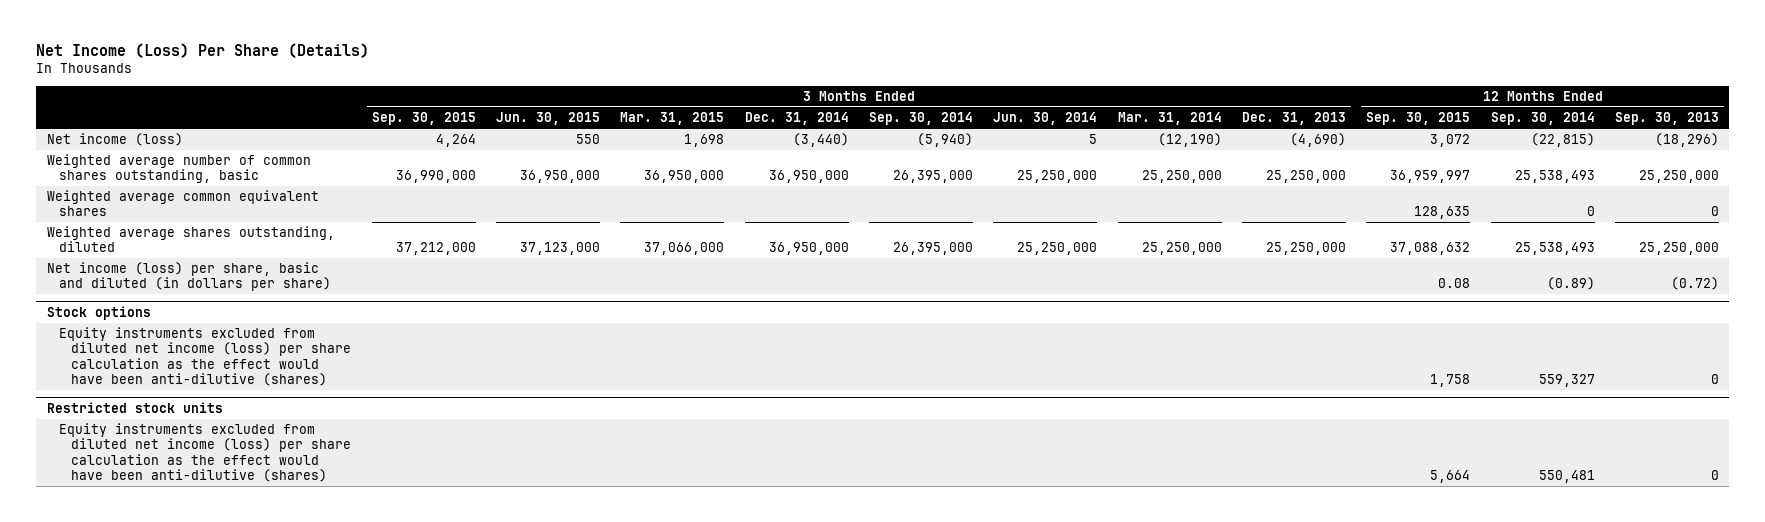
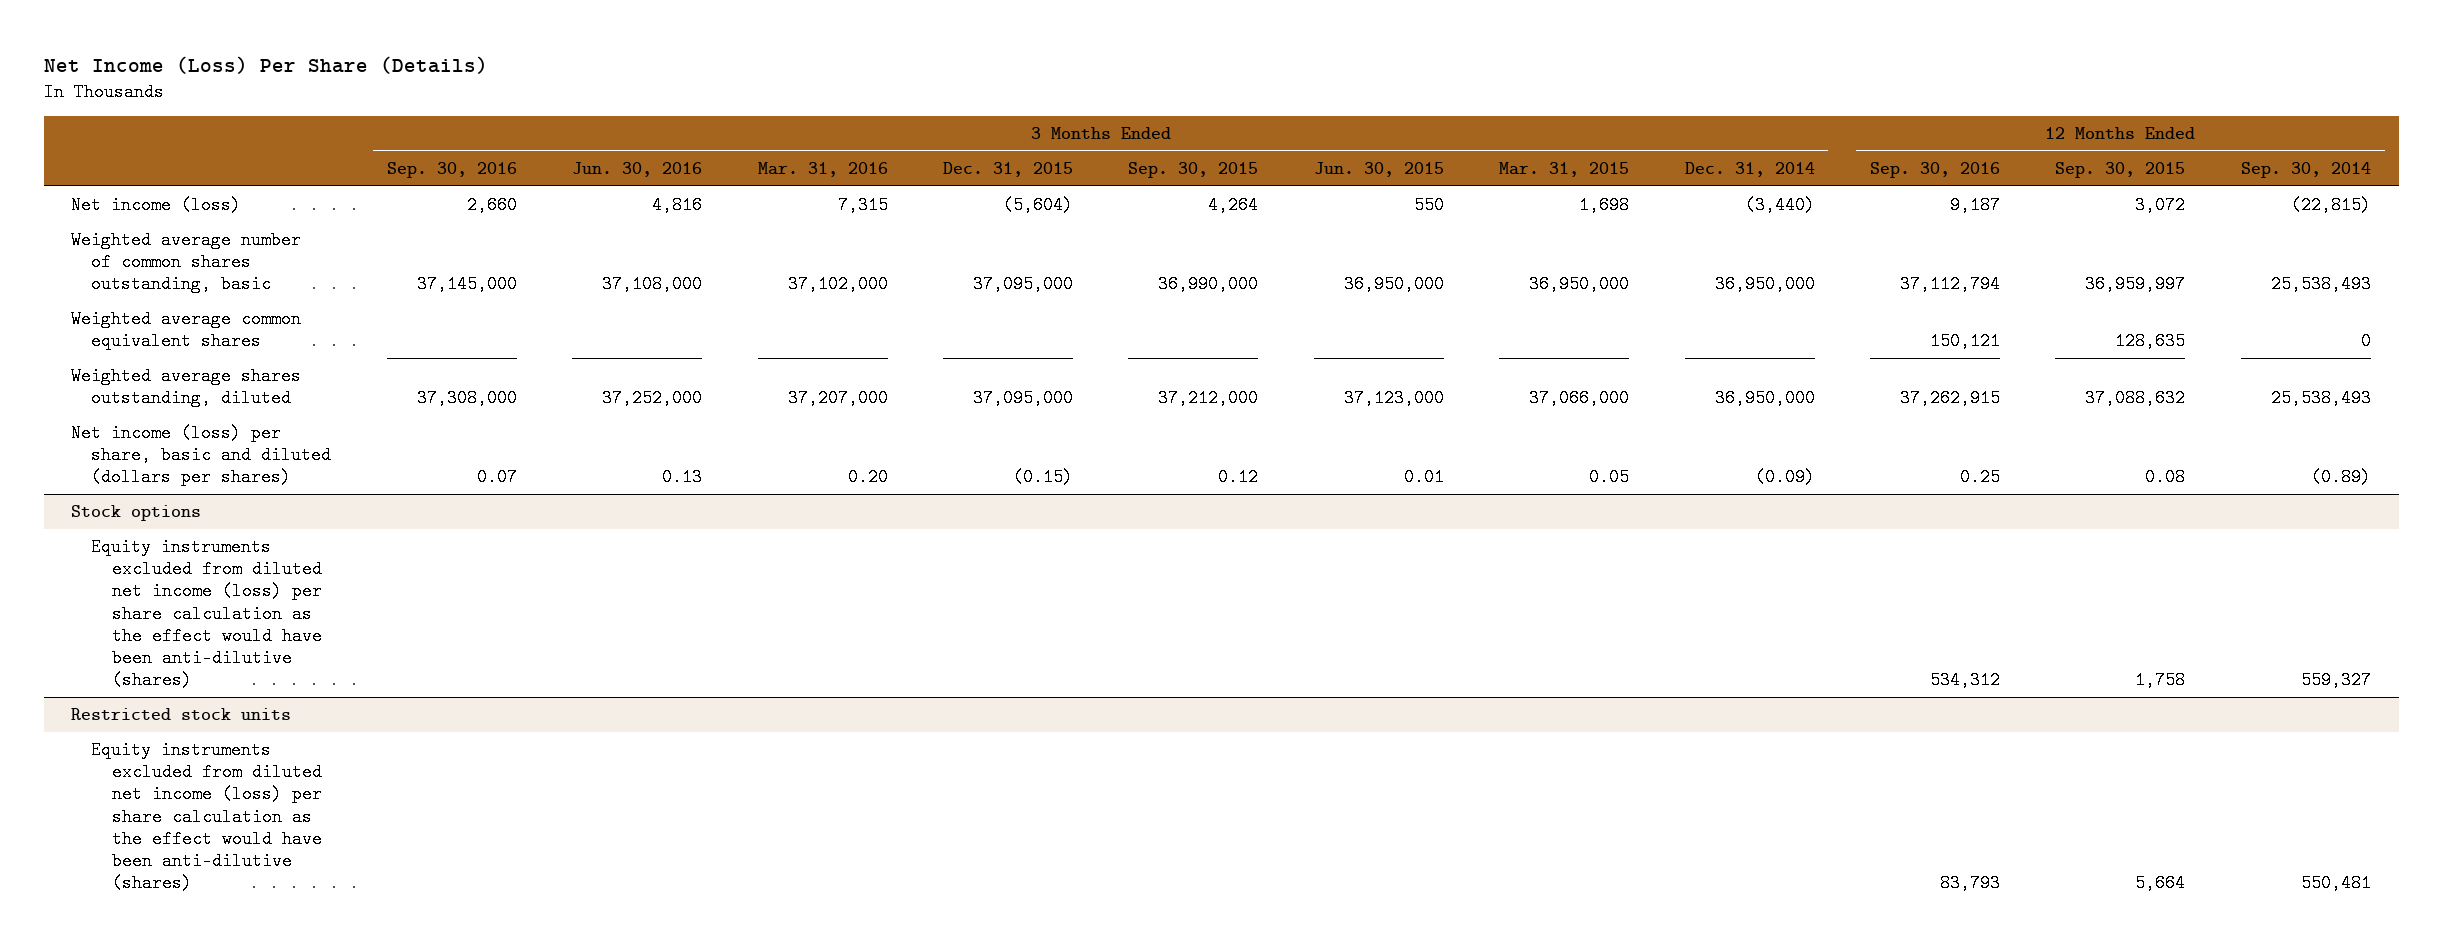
- | 3 Months Ended Sep. 30, 2015 | 3 Months Ended Jun. 30, 2015 | 3 Months Ended Mar. 31, 2015 | 3 Months Ended Dec. 31, 2014 | 3 Months Ended Sep. 30, 2014 | 3 Months Ended Jun. 30, 2014 | 3 Months Ended Mar. 31, 2014 | 3 Months Ended Dec. 31, 2013 | 12 Months Ended Sep. 30, 2015 | 12 Months Ended Sep. 30, 2014 | 12 Months Ended Sep. 30, 2013
+ | 3 Months Ended Sep. 30, 2016 | 3 Months Ended Jun. 30, 2016 | 3 Months Ended Mar. 31, 2016 | 3 Months Ended Dec. 31, 2015 | 3 Months Ended Sep. 30, 2015 | 3 Months Ended Jun. 30, 2015 | 3 Months Ended Mar. 31, 2015 | 3 Months Ended Dec. 31, 2014 | 12 Months Ended Sep. 30, 2016 | 12 Months Ended Sep. 30, 2015 | 12 Months Ended Sep. 30, 2014
- Net income (loss) per share, basic and diluted (in dollars per share) | | | | | | | | | 0.08 | (0.89) | (0.72)
+ Net income (loss) per share, basic and diluted (dollars per shares) | 0.07 | 0.13 | 0.20 | (0.15) | 0.12 | 0.01 | 0.05 | (0.09) | 0.25 | 0.08 | (0.89)

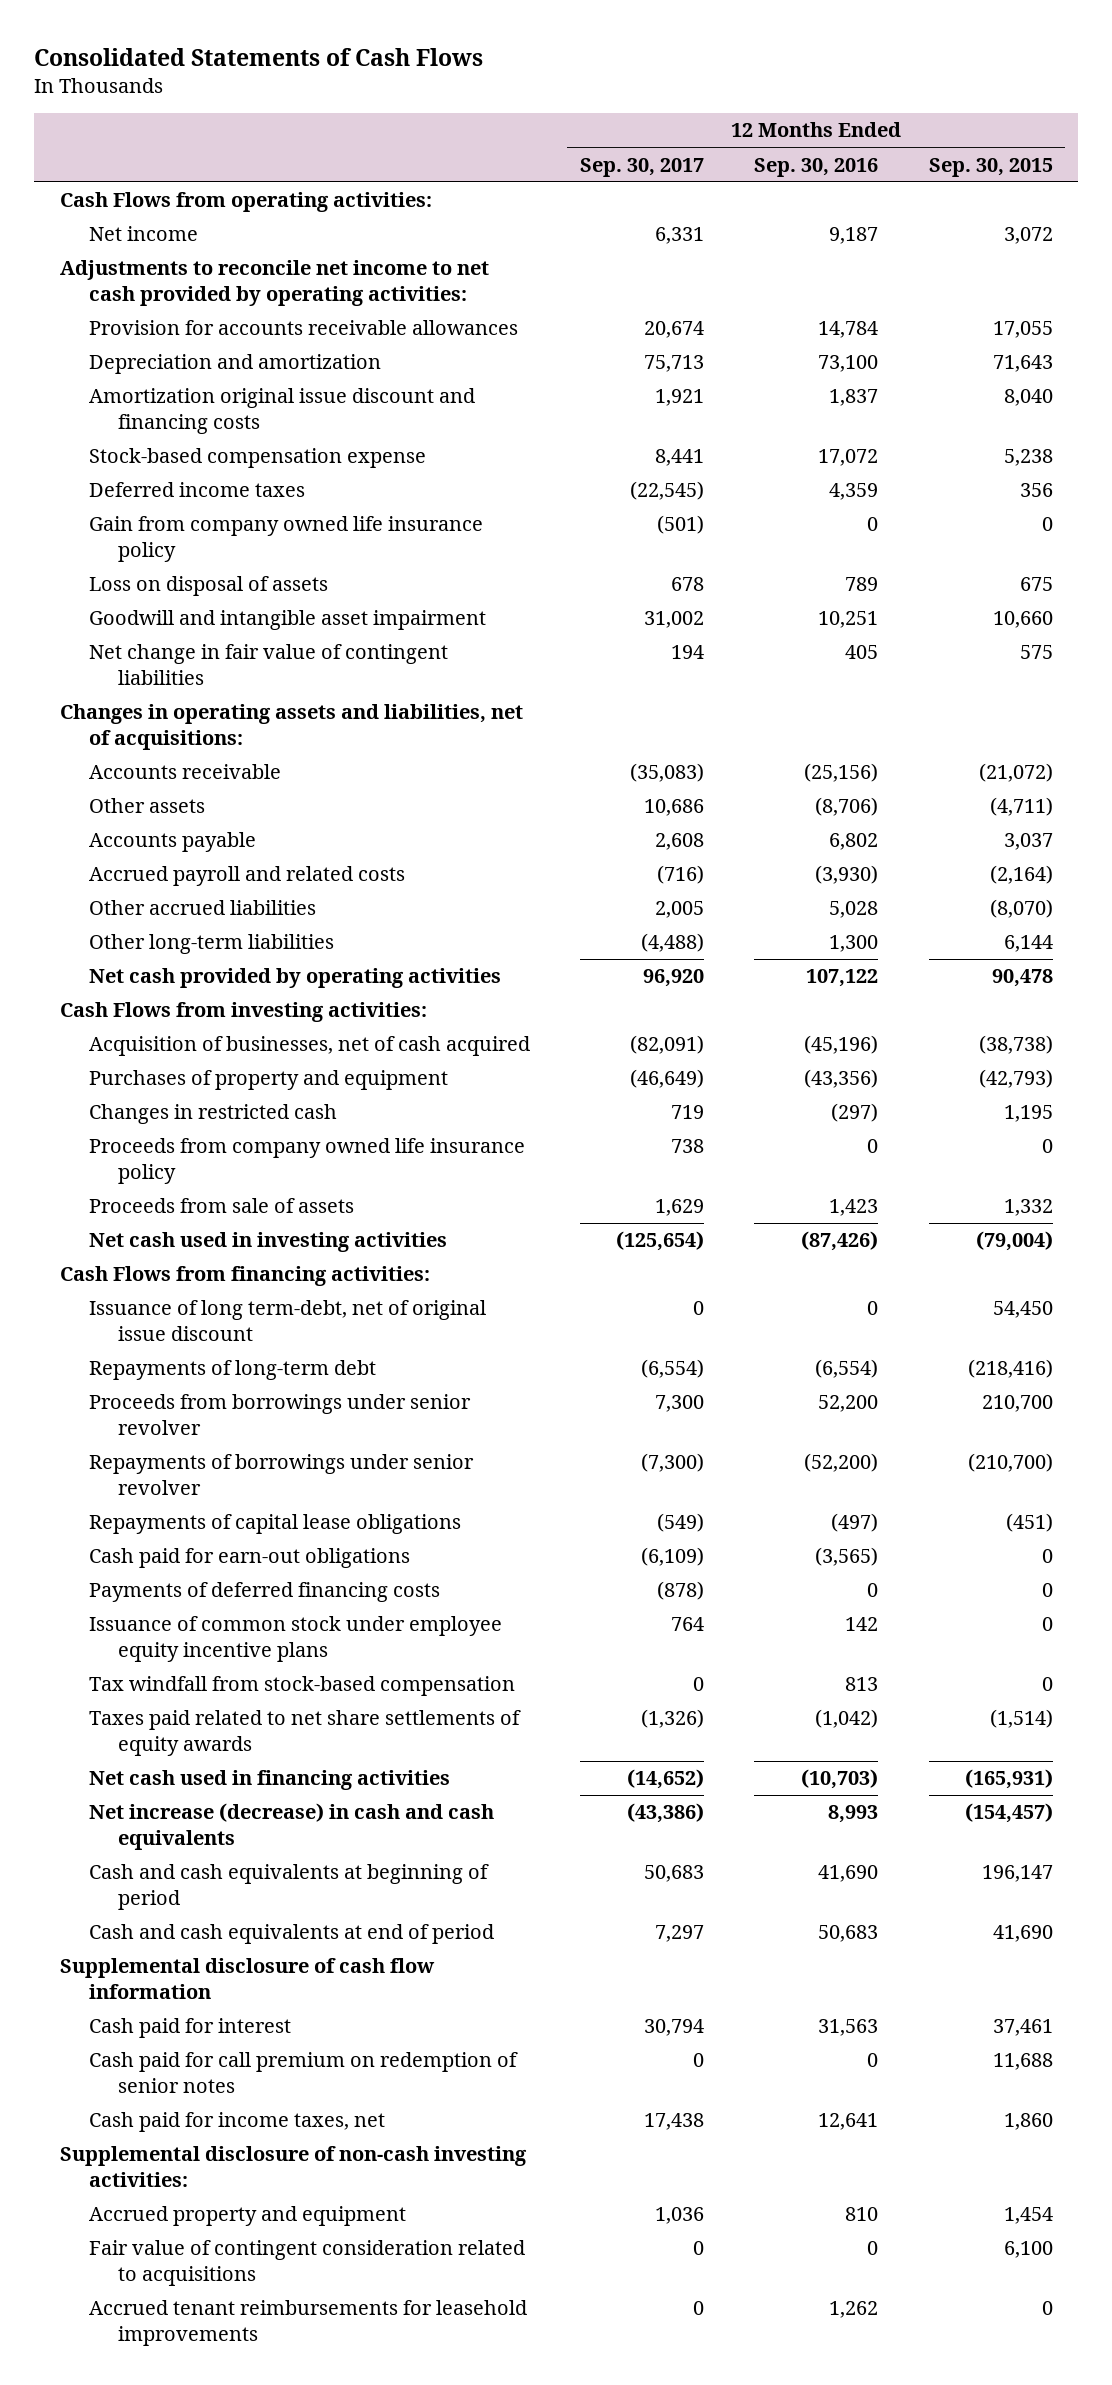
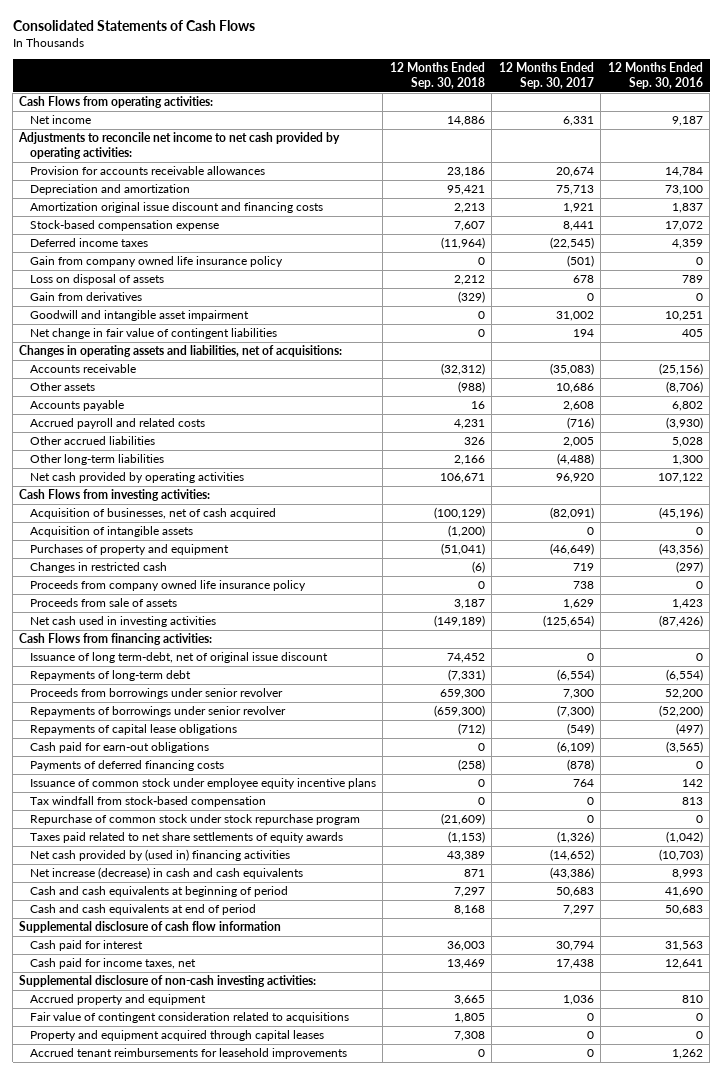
- | 12 Months Ended Sep. 30, 2017 | 12 Months Ended Sep. 30, 2016 | 12 Months Ended Sep. 30, 2015
+ | 12 Months Ended Sep. 30, 2018 | 12 Months Ended Sep. 30, 2017 | 12 Months Ended Sep. 30, 2016
+ Gain from derivatives | (329) | 0 | 0
+ Acquisition of intangible assets | (1,200) | 0 | 0
+ Repurchase of common stock under stock repurchase program | (21,609) | 0 | 0
- Net cash used in financing activities | (14,652) | (10,703) | (165,931)
+ Net cash provided by (used in) financing activities | 43,389 | (14,652) | (10,703)
- Cash paid for call premium on redemption of senior notes | 0 | 0 | 11,688
+ Property and equipment acquired through capital leases | 7,308 | 0 | 0

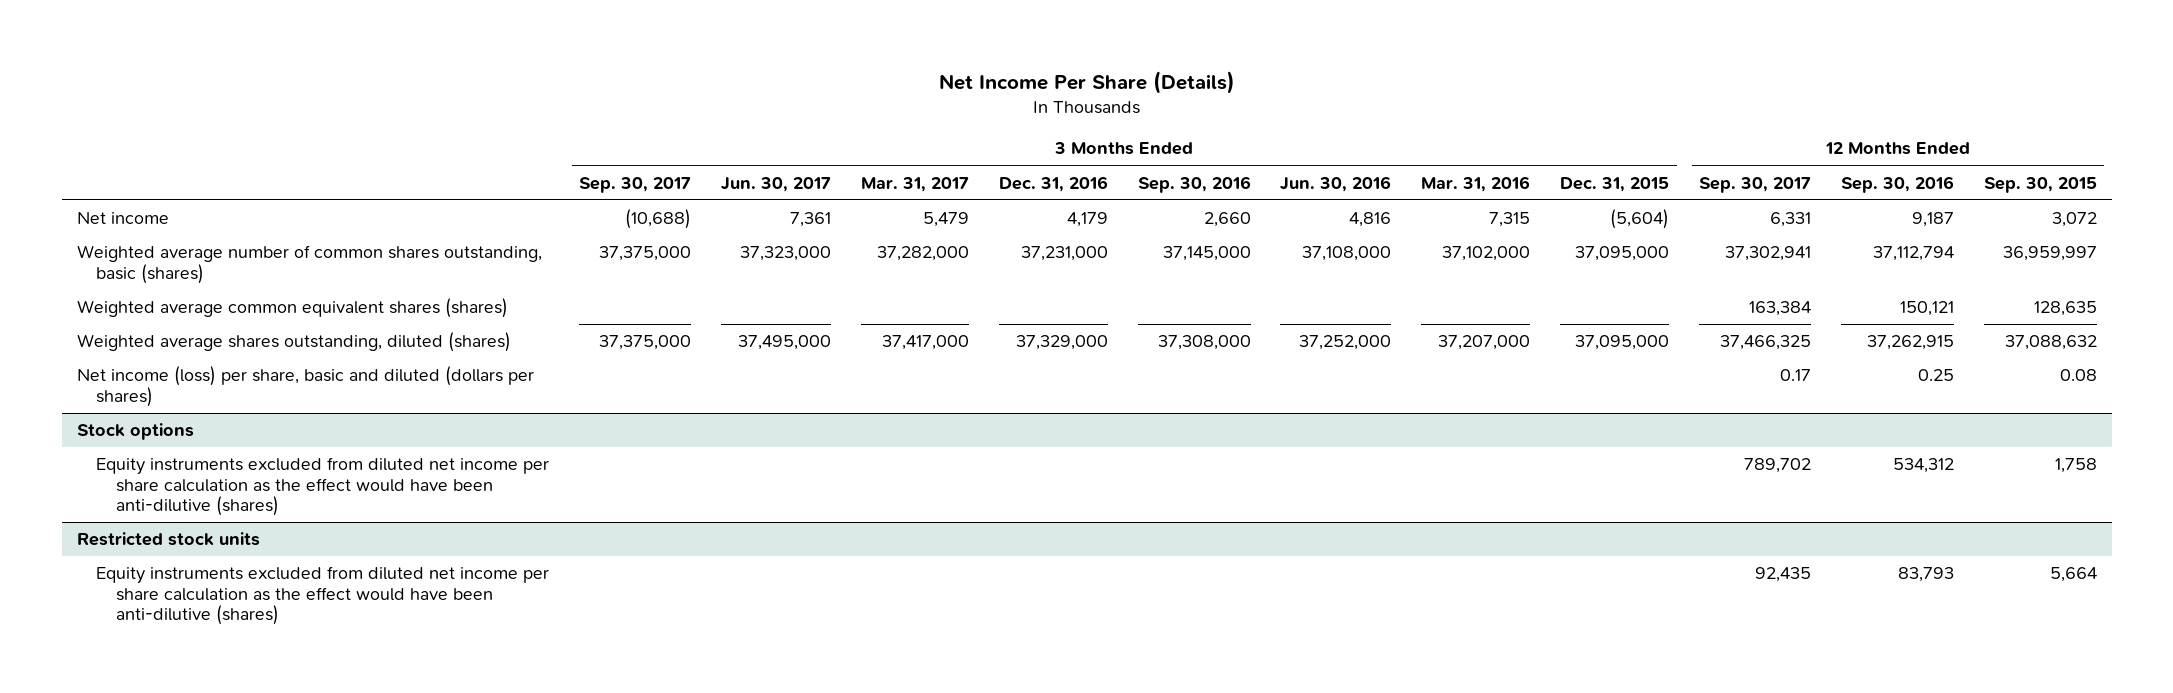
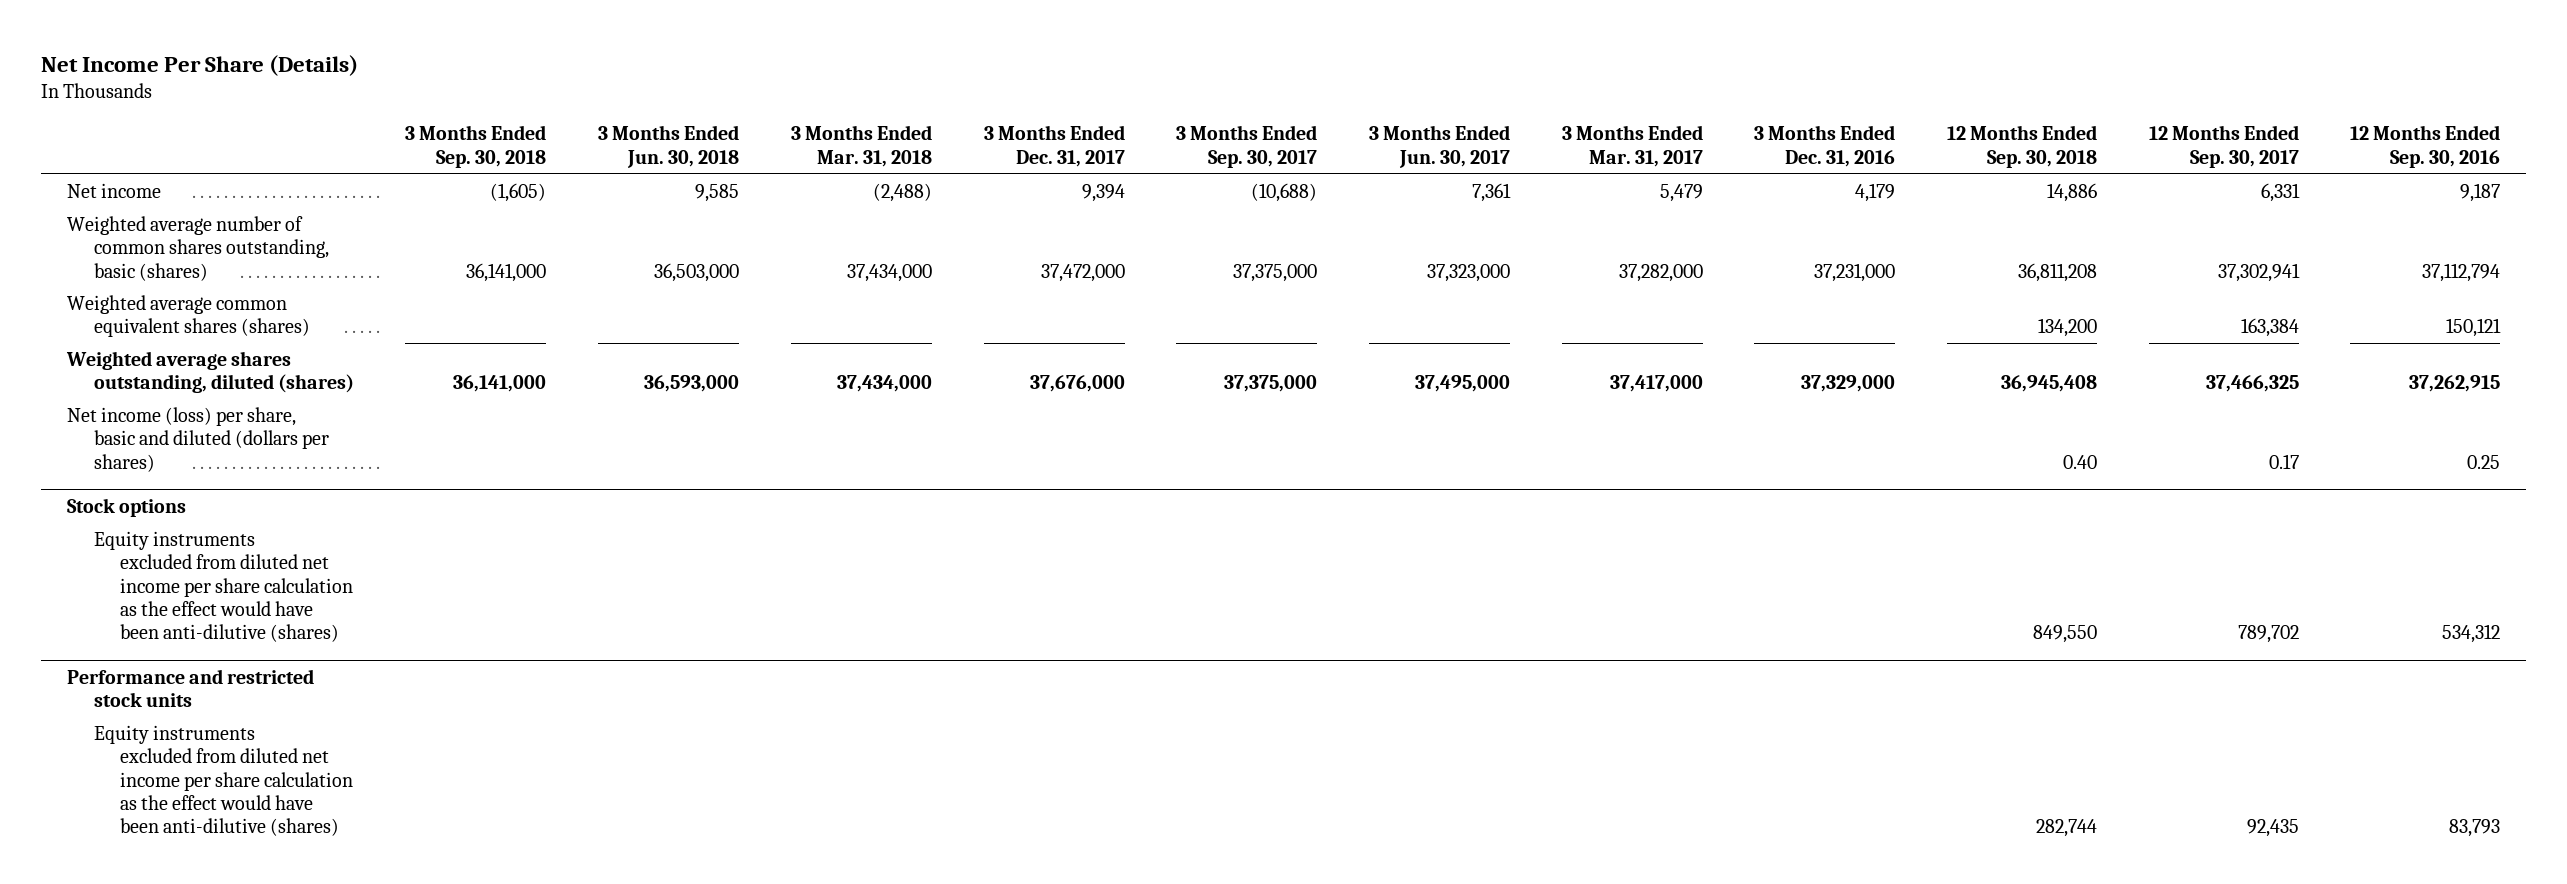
- | 3 Months Ended Sep. 30, 2017 | 3 Months Ended Jun. 30, 2017 | 3 Months Ended Mar. 31, 2017 | 3 Months Ended Dec. 31, 2016 | 3 Months Ended Sep. 30, 2016 | 3 Months Ended Jun. 30, 2016 | 3 Months Ended Mar. 31, 2016 | 3 Months Ended Dec. 31, 2015 | 12 Months Ended Sep. 30, 2017 | 12 Months Ended Sep. 30, 2016 | 12 Months Ended Sep. 30, 2015
+ | 3 Months Ended Sep. 30, 2018 | 3 Months Ended Jun. 30, 2018 | 3 Months Ended Mar. 31, 2018 | 3 Months Ended Dec. 31, 2017 | 3 Months Ended Sep. 30, 2017 | 3 Months Ended Jun. 30, 2017 | 3 Months Ended Mar. 31, 2017 | 3 Months Ended Dec. 31, 2016 | 12 Months Ended Sep. 30, 2018 | 12 Months Ended Sep. 30, 2017 | 12 Months Ended Sep. 30, 2016
- Restricted stock units
+ Performance and restricted stock units

